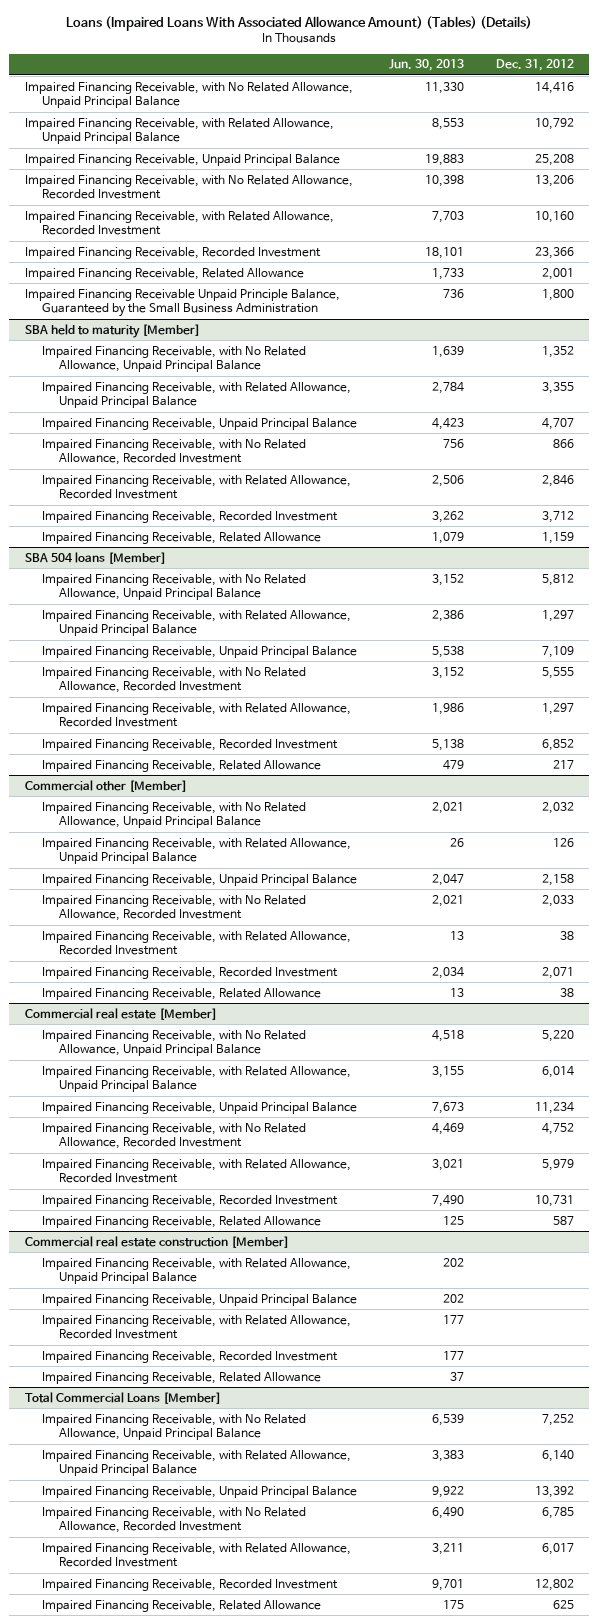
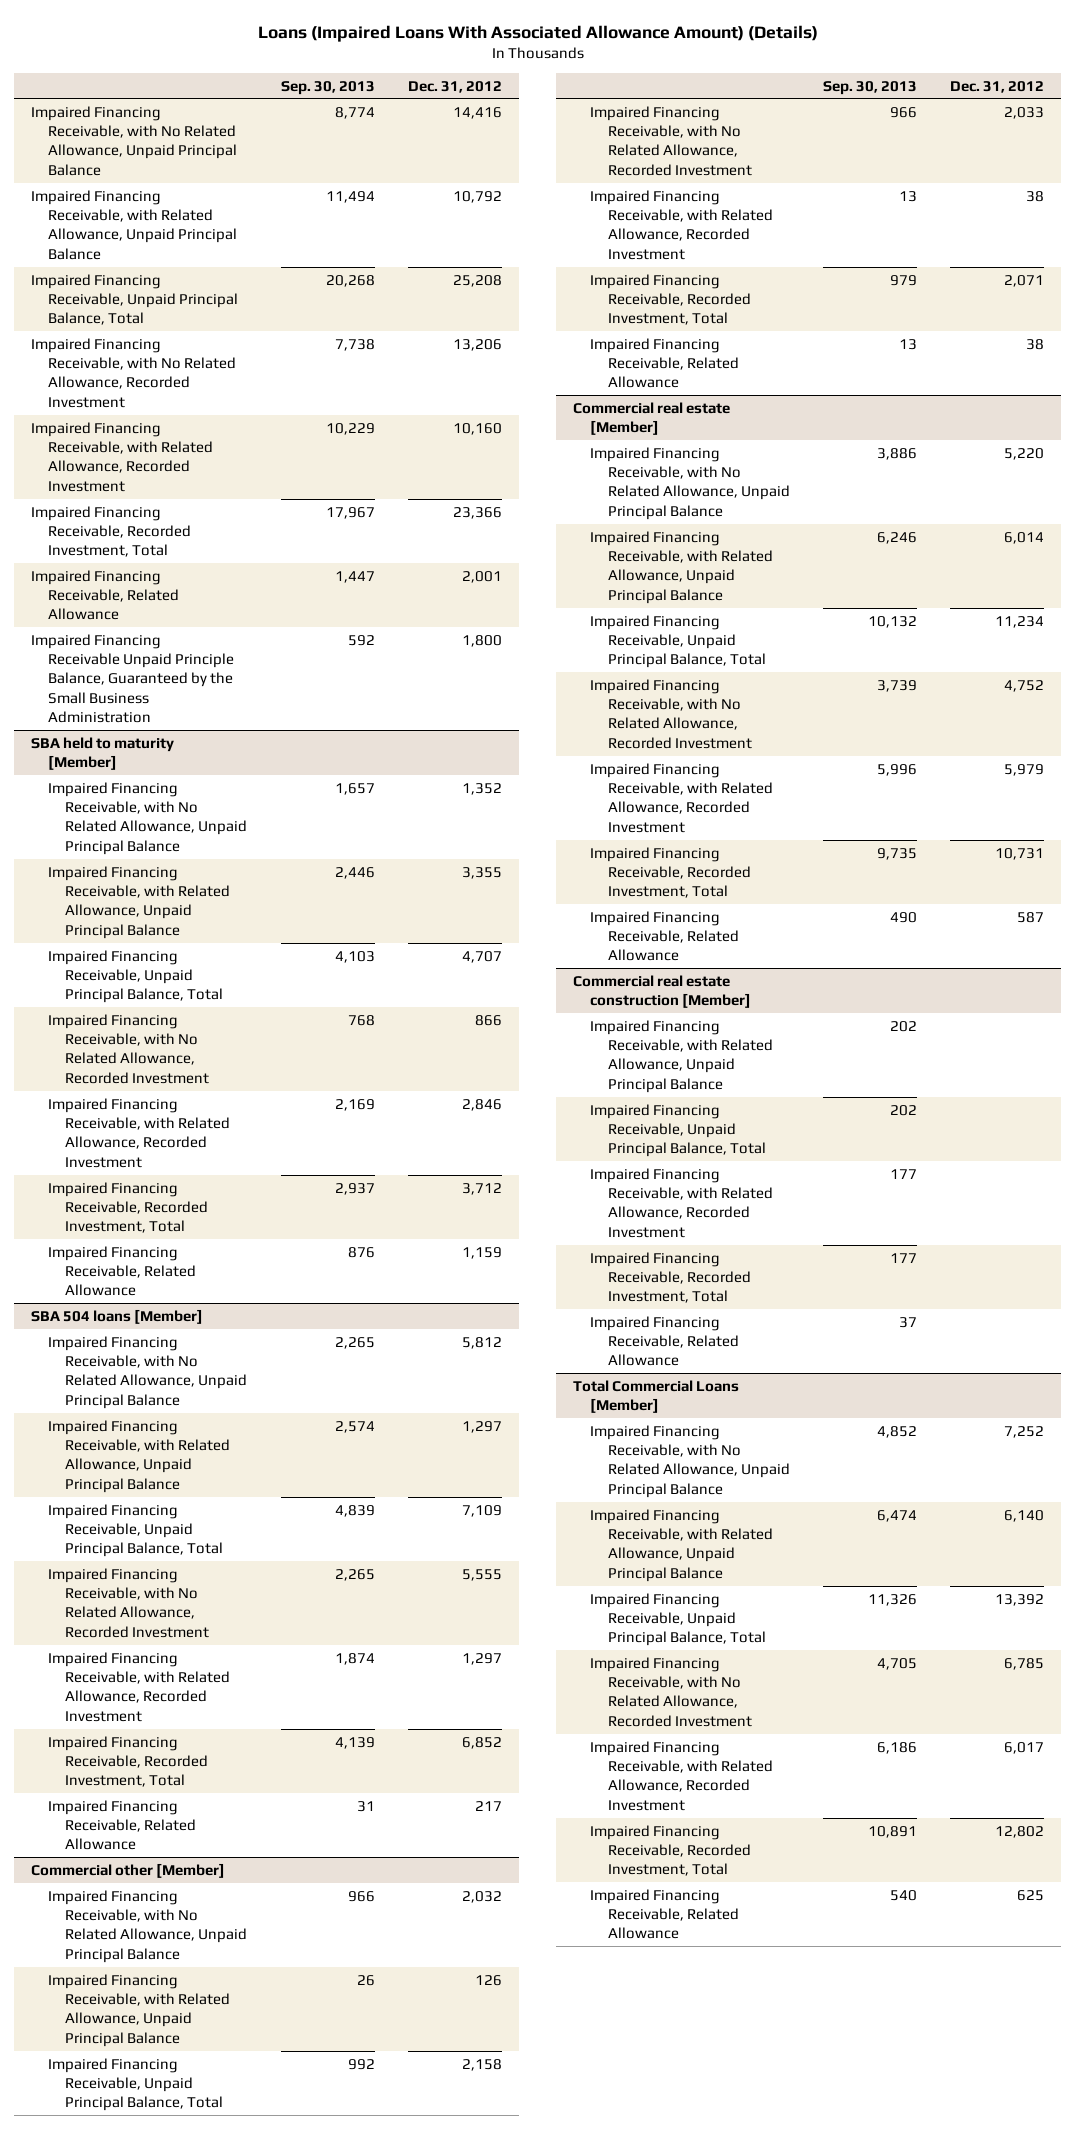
- Loans (Impaired Loans With Associated Allowance Amount) (Tables) (Details)
+ Loans (Impaired Loans With Associated Allowance Amount) (Details)
- | Jun. 30, 2013 | Dec. 31, 2012
+ | Sep. 30, 2013 | Dec. 31, 2012
- Impaired Financing Receivable, Unpaid Principal Balance | 19,883 | 25,208
+ Impaired Financing Receivable, Unpaid Principal Balance, Total | 20,268 | 25,208
- Impaired Financing Receivable, Recorded Investment | 18,101 | 23,366
+ Impaired Financing Receivable, Recorded Investment, Total | 17,967 | 23,366
@ SBA held to maturity [Member]
- Impaired Financing Receivable, Unpaid Principal Balance | 4,423 | 4,707
+ Impaired Financing Receivable, Unpaid Principal Balance, Total | 4,103 | 4,707
- Impaired Financing Receivable, Recorded Investment | 3,262 | 3,712
+ Impaired Financing Receivable, Recorded Investment, Total | 2,937 | 3,712
@ SBA 504 loans [Member]
- Impaired Financing Receivable, Unpaid Principal Balance | 5,538 | 7,109
+ Impaired Financing Receivable, Unpaid Principal Balance, Total | 4,839 | 7,109
- Impaired Financing Receivable, Recorded Investment | 5,138 | 6,852
+ Impaired Financing Receivable, Recorded Investment, Total | 4,139 | 6,852
@ Commercial other [Member]
- Impaired Financing Receivable, Unpaid Principal Balance | 2,047 | 2,158
+ Impaired Financing Receivable, Unpaid Principal Balance, Total | 992 | 2,158
- Impaired Financing Receivable, Recorded Investment | 2,034 | 2,071
+ Impaired Financing Receivable, Recorded Investment, Total | 979 | 2,071
@ Commercial real estate [Member]
- Impaired Financing Receivable, Unpaid Principal Balance | 7,673 | 11,234
+ Impaired Financing Receivable, Unpaid Principal Balance, Total | 10,132 | 11,234
- Impaired Financing Receivable, Recorded Investment | 7,490 | 10,731
+ Impaired Financing Receivable, Recorded Investment, Total | 9,735 | 10,731
@ Commercial real estate construction [Member]
- Impaired Financing Receivable, Unpaid Principal Balance | 202 |
+ Impaired Financing Receivable, Unpaid Principal Balance, Total | 202 |
- Impaired Financing Receivable, Recorded Investment | 177 |
+ Impaired Financing Receivable, Recorded Investment, Total | 177 |
@ Total Commercial Loans [Member]
- Impaired Financing Receivable, Unpaid Principal Balance | 9,922 | 13,392
+ Impaired Financing Receivable, Unpaid Principal Balance, Total | 11,326 | 13,392
- Impaired Financing Receivable, Recorded Investment | 9,701 | 12,802
+ Impaired Financing Receivable, Recorded Investment, Total | 10,891 | 12,802

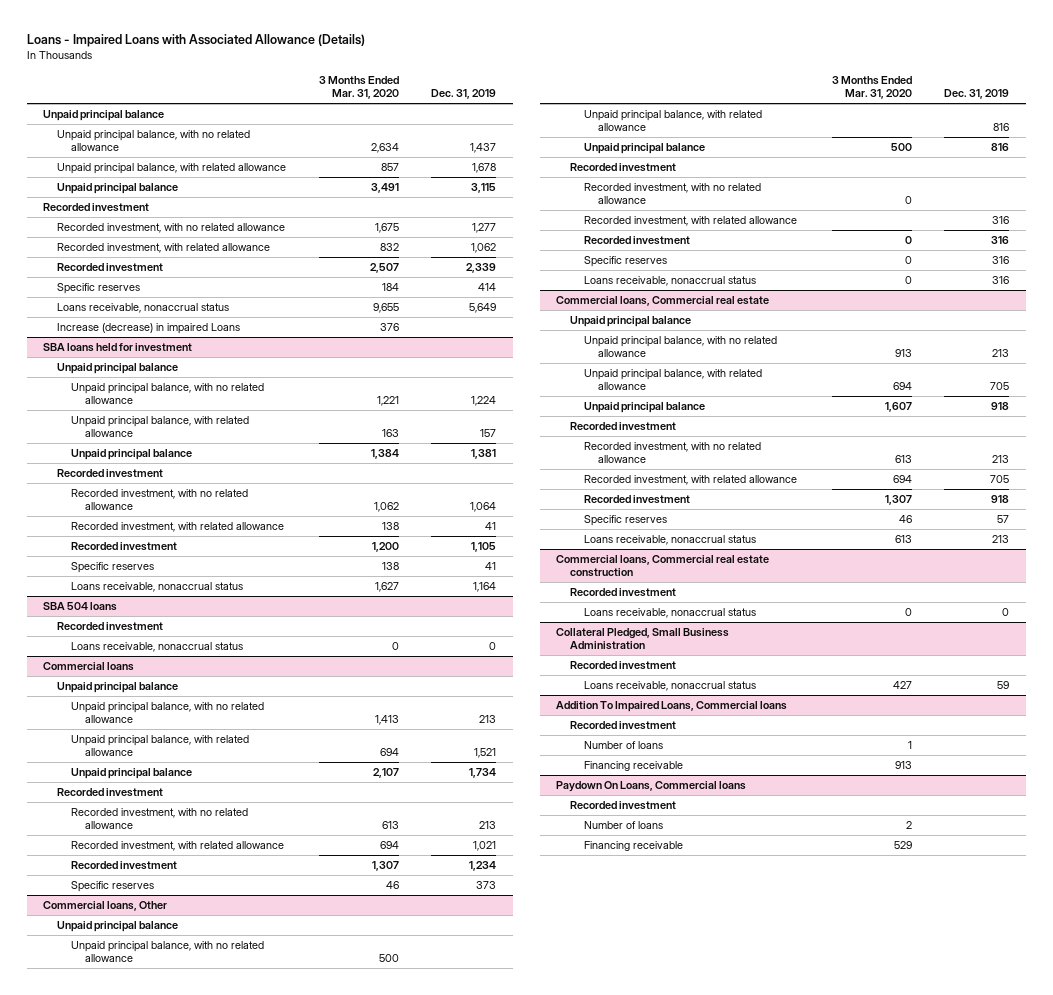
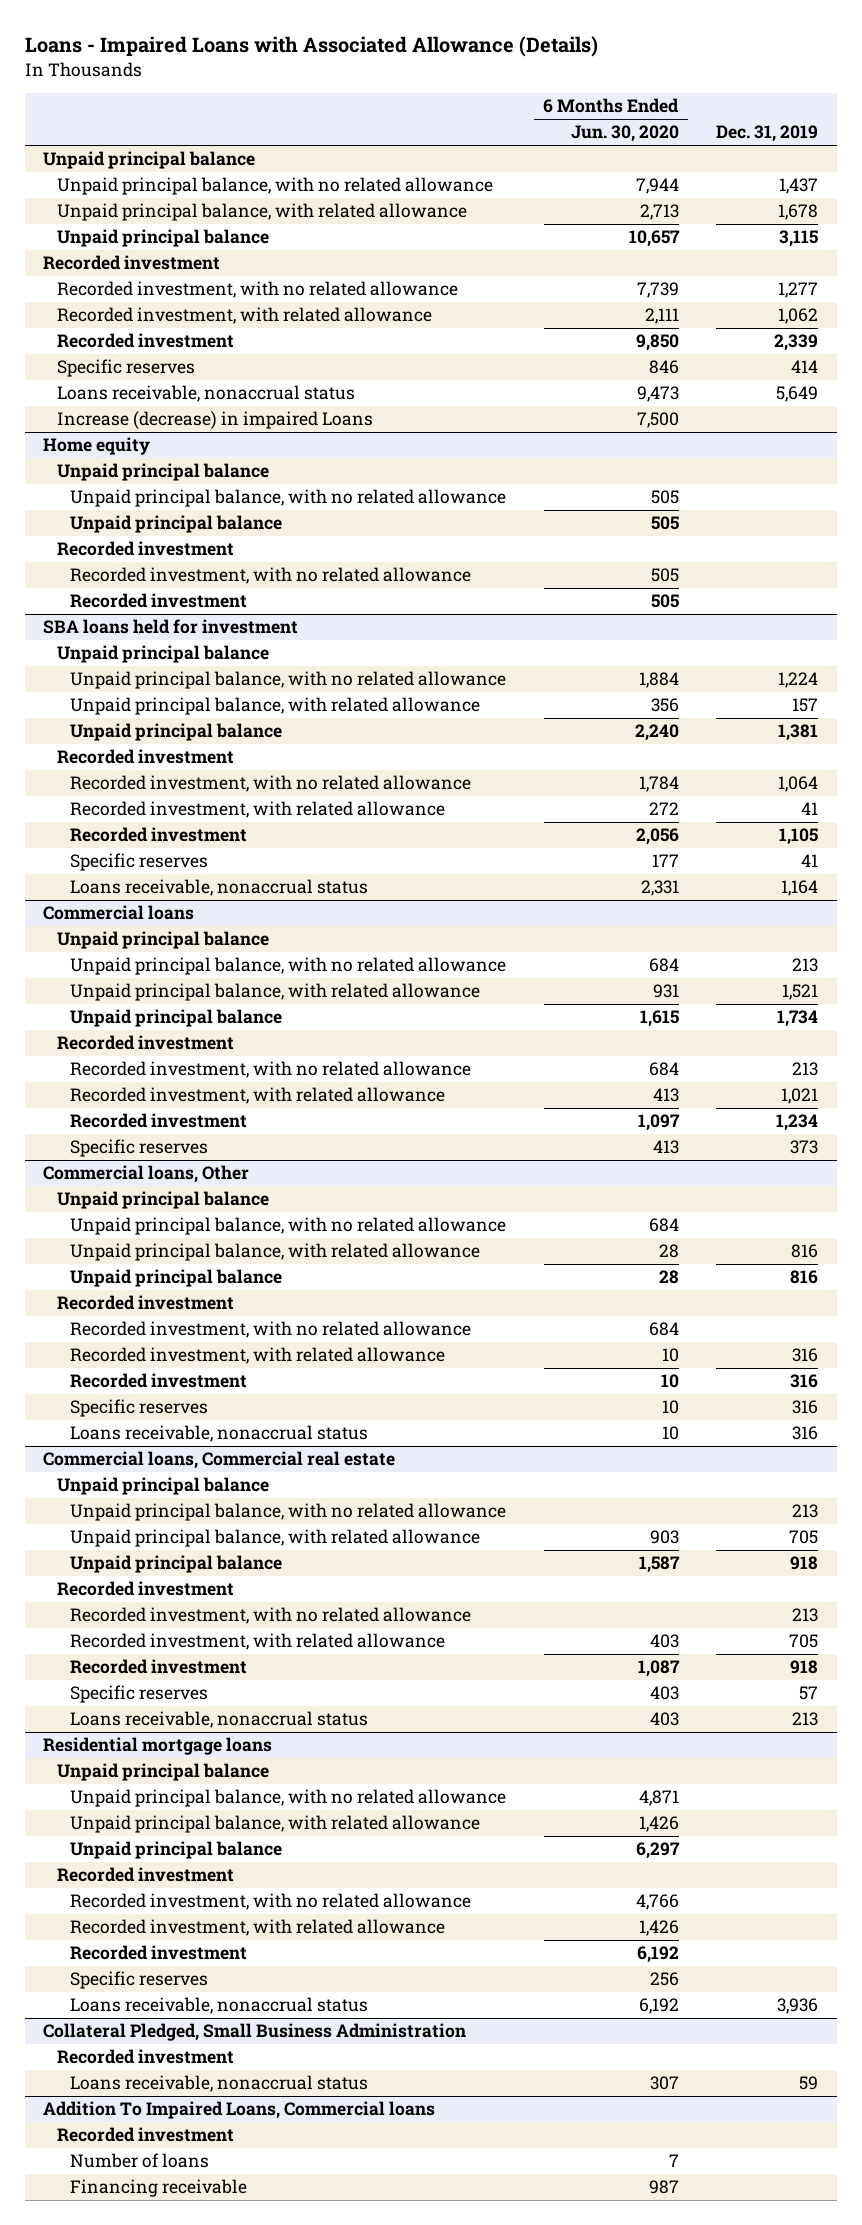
- | 3 Months Ended Mar. 31, 2020 | Dec. 31, 2019
+ | 6 Months Ended Jun. 30, 2020 | Dec. 31, 2019
+ Home equity
+ Unpaid principal balance
+ Unpaid principal balance, with no related allowance | 505 |
+ Unpaid principal balance | 505 |
+ Recorded investment
+ Recorded investment, with no related allowance | 505 |
+ Recorded investment | 505 |
- SBA 504 loans
- Recorded investment
- Loans receivable, nonaccrual status | 0 | 0
- Commercial loans, Commercial real estate construction
+ Residential mortgage loans
+ Unpaid principal balance
+ Unpaid principal balance, with no related allowance | 4,871 |
+ Unpaid principal balance, with related allowance | 1,426 |
+ Unpaid principal balance | 6,297 |
- Loans receivable, nonaccrual status | 0 | 0
+ Recorded investment, with no related allowance | 4,766 |
+ Recorded investment, with related allowance | 1,426 |
+ Recorded investment | 6,192 |
+ Specific reserves | 256 |
+ Loans receivable, nonaccrual status | 6,192 | 3,936
- Paydown On Loans, Commercial loans
- Recorded investment
- Number of loans | 2 |
- Financing receivable | 529 |

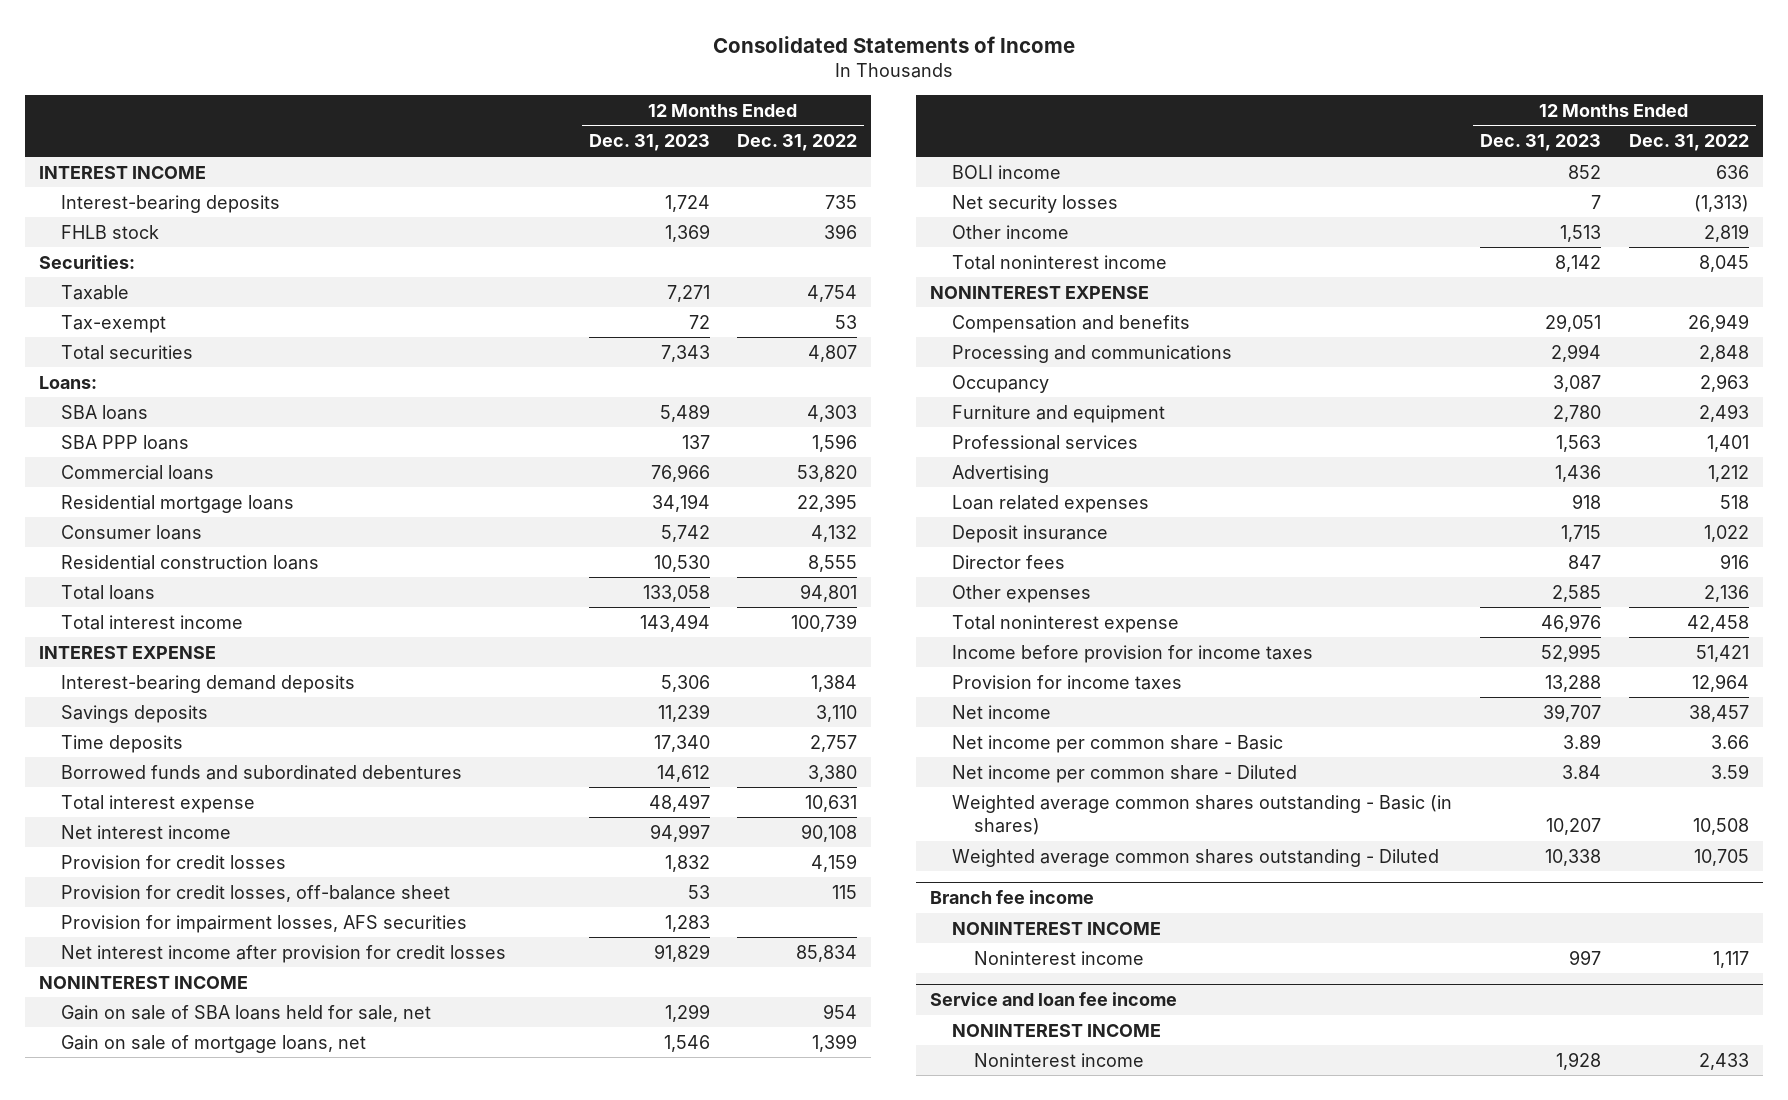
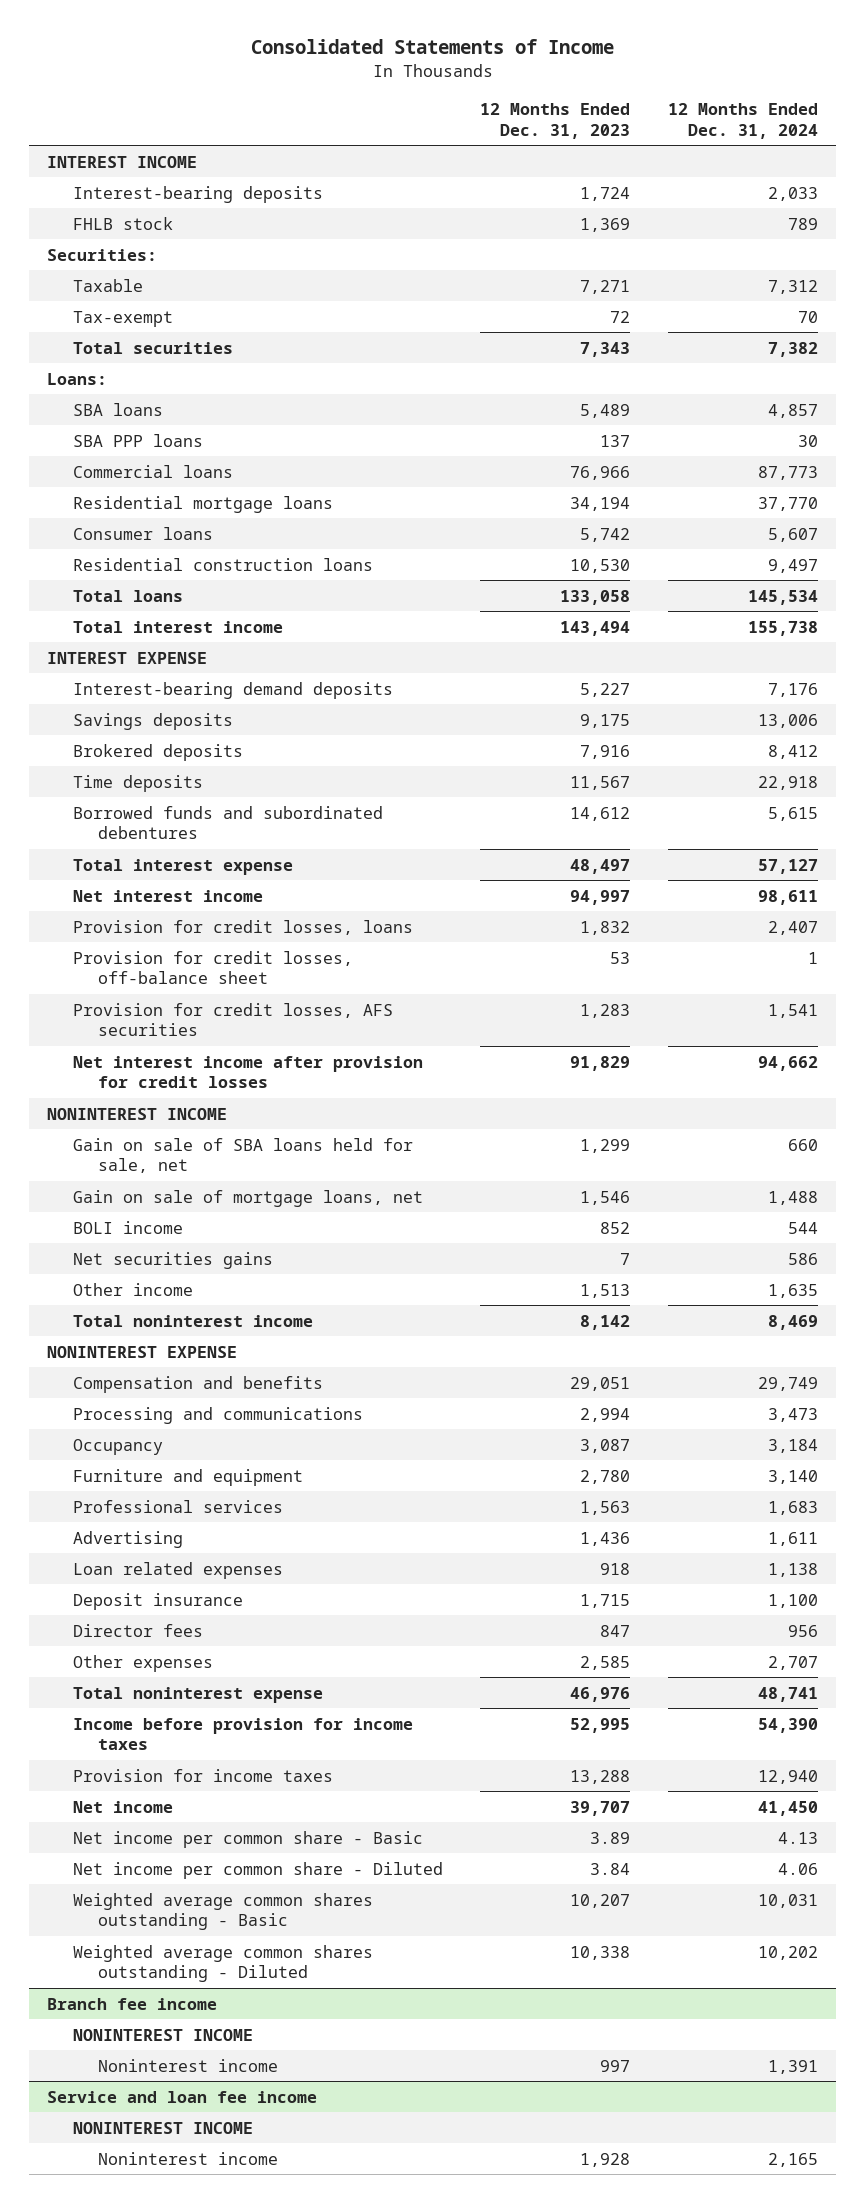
- | 12 Months Ended Dec. 31, 2023 | 12 Months Ended Dec. 31, 2022
+ | 12 Months Ended Dec. 31, 2023 | 12 Months Ended Dec. 31, 2024
- Interest-bearing demand deposits | 5,306 | 1,384
- Savings deposits | 11,239 | 3,110
- Time deposits | 17,340 | 2,757
+ Interest-bearing demand deposits | 5,227 | 7,176
+ Savings deposits | 9,175 | 13,006
+ Brokered deposits | 7,916 | 8,412
+ Time deposits | 11,567 | 22,918
- Provision for credit losses | 1,832 | 4,159
+ Provision for credit losses, loans | 1,832 | 2,407
- Provision for impairment losses, AFS securities | 1,283 |
+ Provision for credit losses, AFS securities | 1,283 | 1,541
- Net security losses | 7 | (1,313)
+ Net securities gains | 7 | 586
- Weighted average common shares outstanding - Basic (in shares) | 10,207 | 10,508
+ Weighted average common shares outstanding - Basic | 10,207 | 10,031

